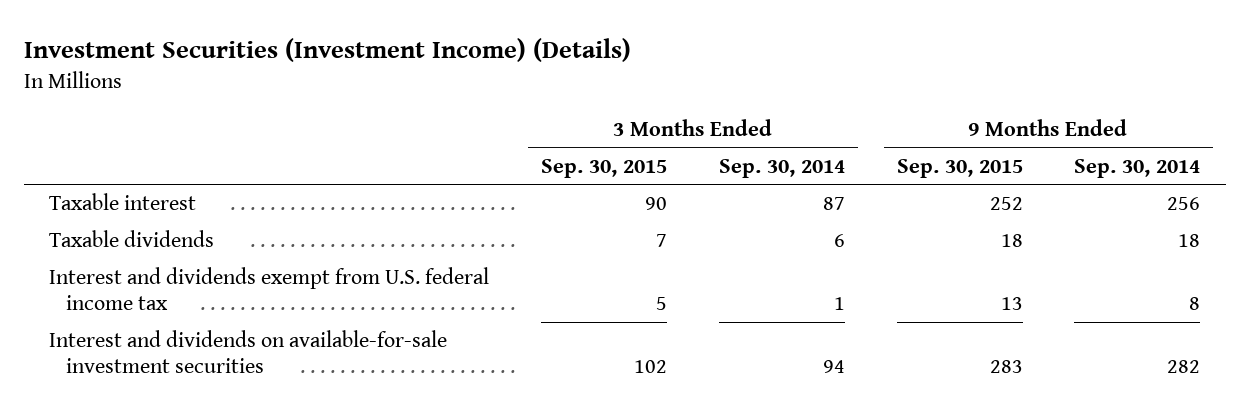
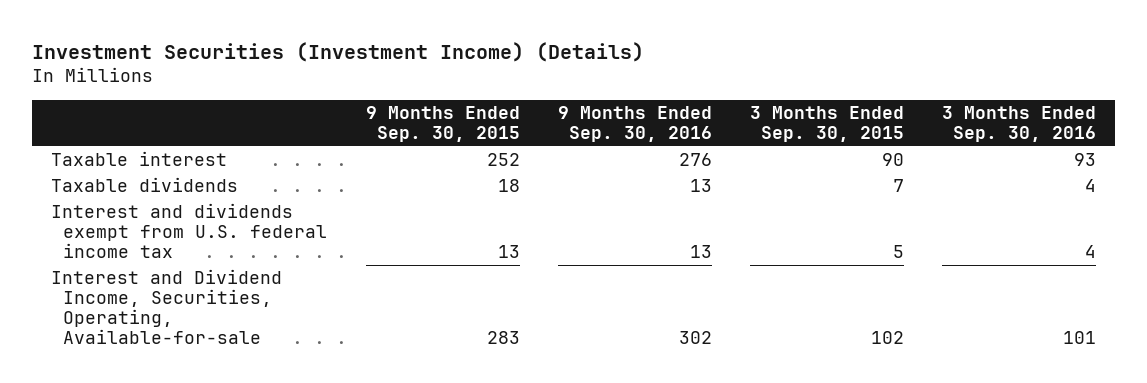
- | 3 Months Ended Sep. 30, 2015 | 3 Months Ended Sep. 30, 2014 | 9 Months Ended Sep. 30, 2015 | 9 Months Ended Sep. 30, 2014
+ | 9 Months Ended Sep. 30, 2015 | 9 Months Ended Sep. 30, 2016 | 3 Months Ended Sep. 30, 2015 | 3 Months Ended Sep. 30, 2016
- Interest and dividends on available-for-sale investment securities | 102 | 94 | 283 | 282
+ Interest and Dividend Income, Securities, Operating, Available-for-sale | 283 | 302 | 102 | 101

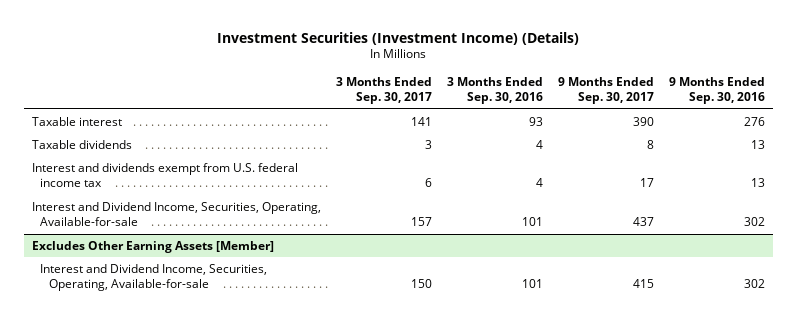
- | 9 Months Ended Sep. 30, 2015 | 9 Months Ended Sep. 30, 2016 | 3 Months Ended Sep. 30, 2015 | 3 Months Ended Sep. 30, 2016
+ | 3 Months Ended Sep. 30, 2017 | 3 Months Ended Sep. 30, 2016 | 9 Months Ended Sep. 30, 2017 | 9 Months Ended Sep. 30, 2016
+ Excludes Other Earning Assets [Member]
+ Interest and Dividend Income, Securities, Operating, Available-for-sale | 150 | 101 | 415 | 302

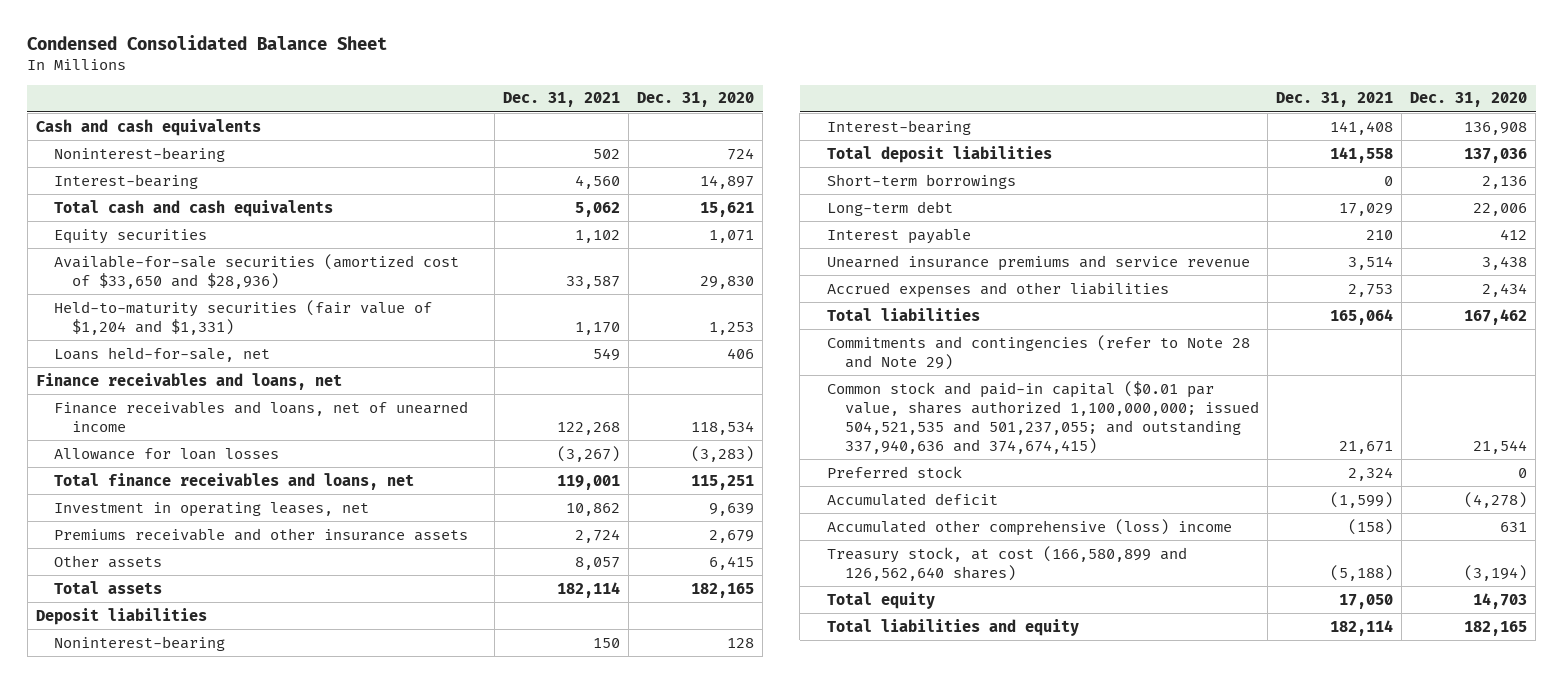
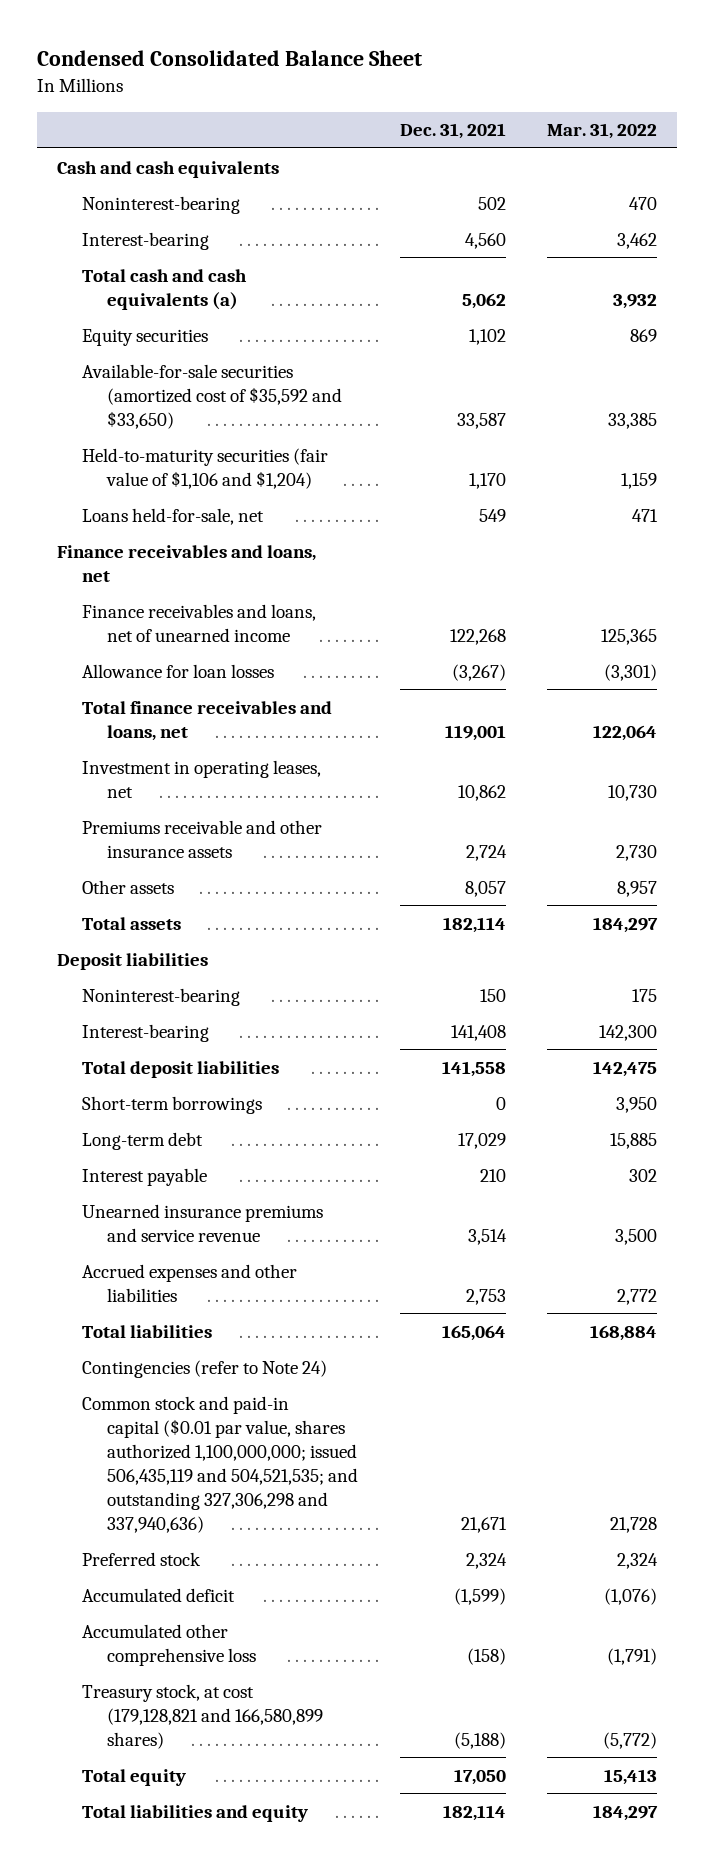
- | Dec. 31, 2021 | Dec. 31, 2020
+ | Dec. 31, 2021 | Mar. 31, 2022
- Total cash and cash equivalents | 5,062 | 15,621
+ Total cash and cash equivalents (a) | 5,062 | 3,932
- Available-for-sale securities (amortized cost of $33,650 and $28,936) | 33,587 | 29,830
- Held-to-maturity securities (fair value of $1,204 and $1,331) | 1,170 | 1,253
+ Available-for-sale securities (amortized cost of $35,592 and $33,650) | 33,587 | 33,385
+ Held-to-maturity securities (fair value of $1,106 and $1,204) | 1,170 | 1,159
- Commitments and contingencies (refer to Note 28 and Note 29)
- Common stock and paid-in capital ($0.01 par value, shares authorized 1,100,000,000; issued 504,521,535 and 501,237,055; and outstanding 337,940,636 and 374,674,415) | 21,671 | 21,544
+ Contingencies (refer to Note 24)
+ Common stock and paid-in capital ($0.01 par value, shares authorized 1,100,000,000; issued 506,435,119 and 504,521,535; and outstanding 327,306,298 and 337,940,636) | 21,671 | 21,728
- Accumulated other comprehensive (loss) income | (158) | 631
- Treasury stock, at cost (166,580,899 and 126,562,640 shares) | (5,188) | (3,194)
+ Accumulated other comprehensive loss | (158) | (1,791)
+ Treasury stock, at cost (179,128,821 and 166,580,899 shares) | (5,188) | (5,772)

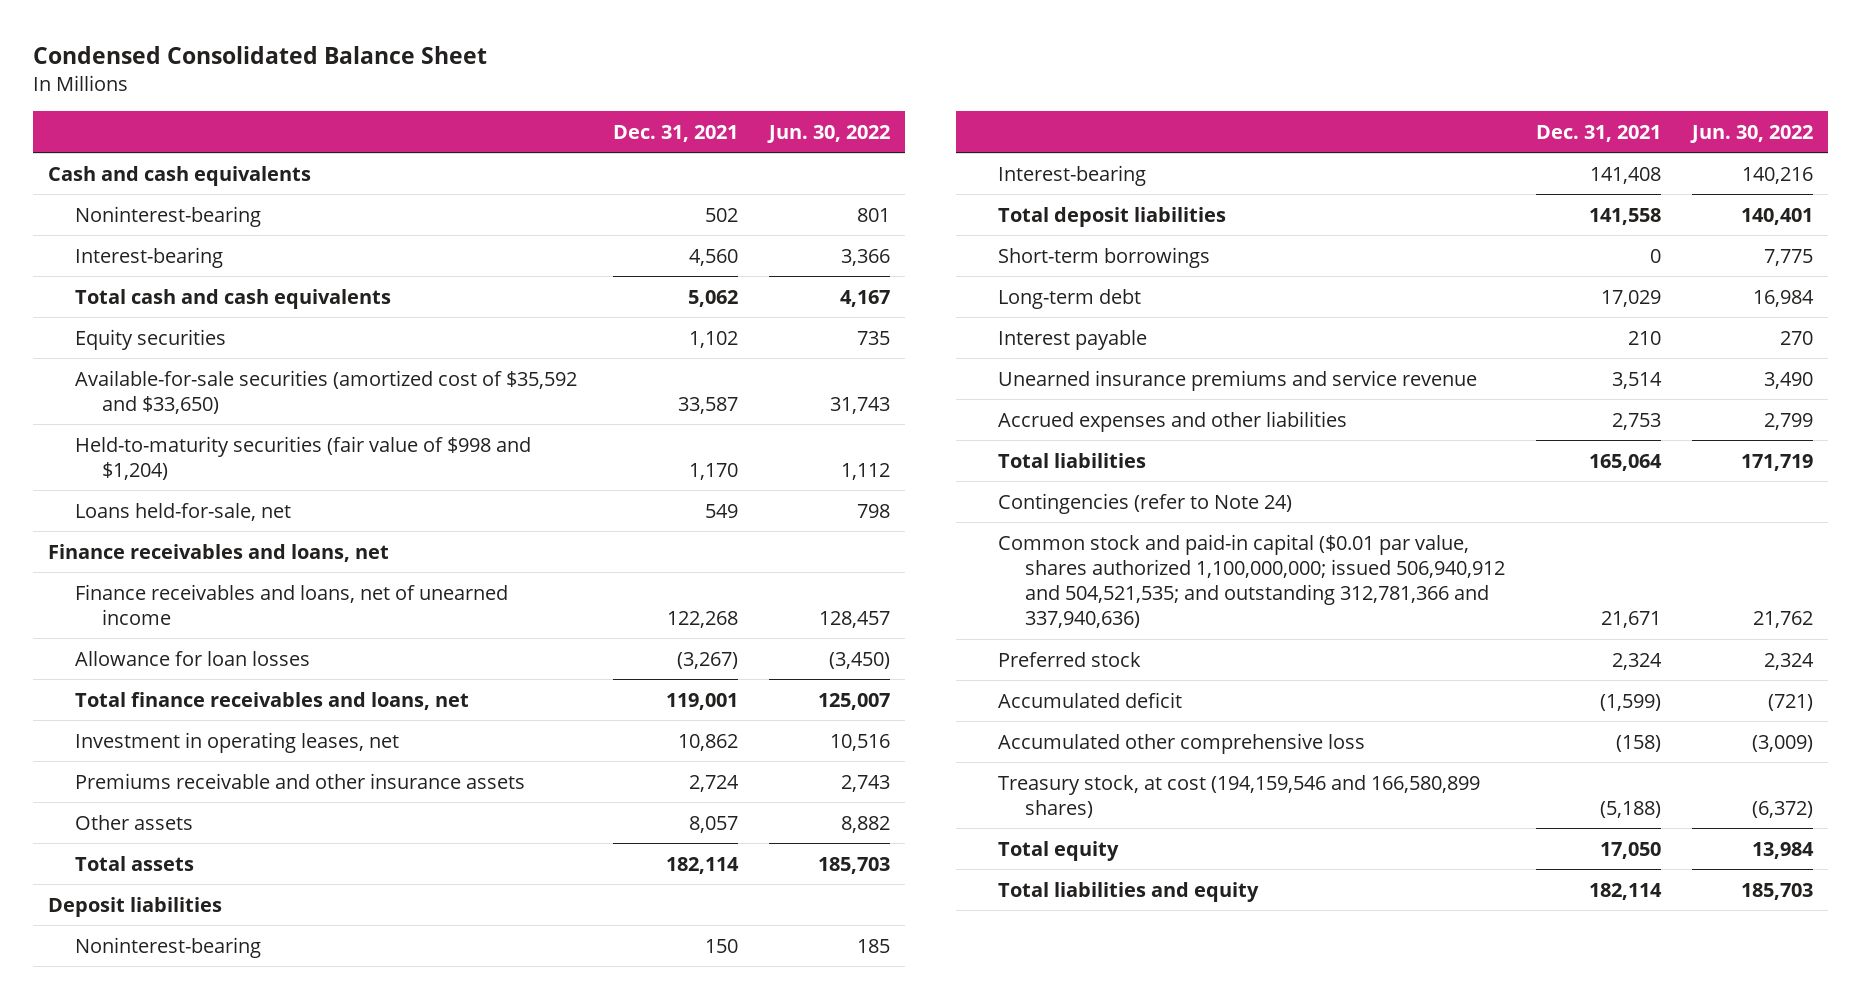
- | Dec. 31, 2021 | Mar. 31, 2022
+ | Dec. 31, 2021 | Jun. 30, 2022
- Total cash and cash equivalents (a) | 5,062 | 3,932
+ Total cash and cash equivalents | 5,062 | 4,167
- Held-to-maturity securities (fair value of $1,106 and $1,204) | 1,170 | 1,159
+ Held-to-maturity securities (fair value of $998 and $1,204) | 1,170 | 1,112
- Common stock and paid-in capital ($0.01 par value, shares authorized 1,100,000,000; issued 506,435,119 and 504,521,535; and outstanding 327,306,298 and 337,940,636) | 21,671 | 21,728
+ Common stock and paid-in capital ($0.01 par value, shares authorized 1,100,000,000; issued 506,940,912 and 504,521,535; and outstanding 312,781,366 and 337,940,636) | 21,671 | 21,762
- Treasury stock, at cost (179,128,821 and 166,580,899 shares) | (5,188) | (5,772)
+ Treasury stock, at cost (194,159,546 and 166,580,899 shares) | (5,188) | (6,372)

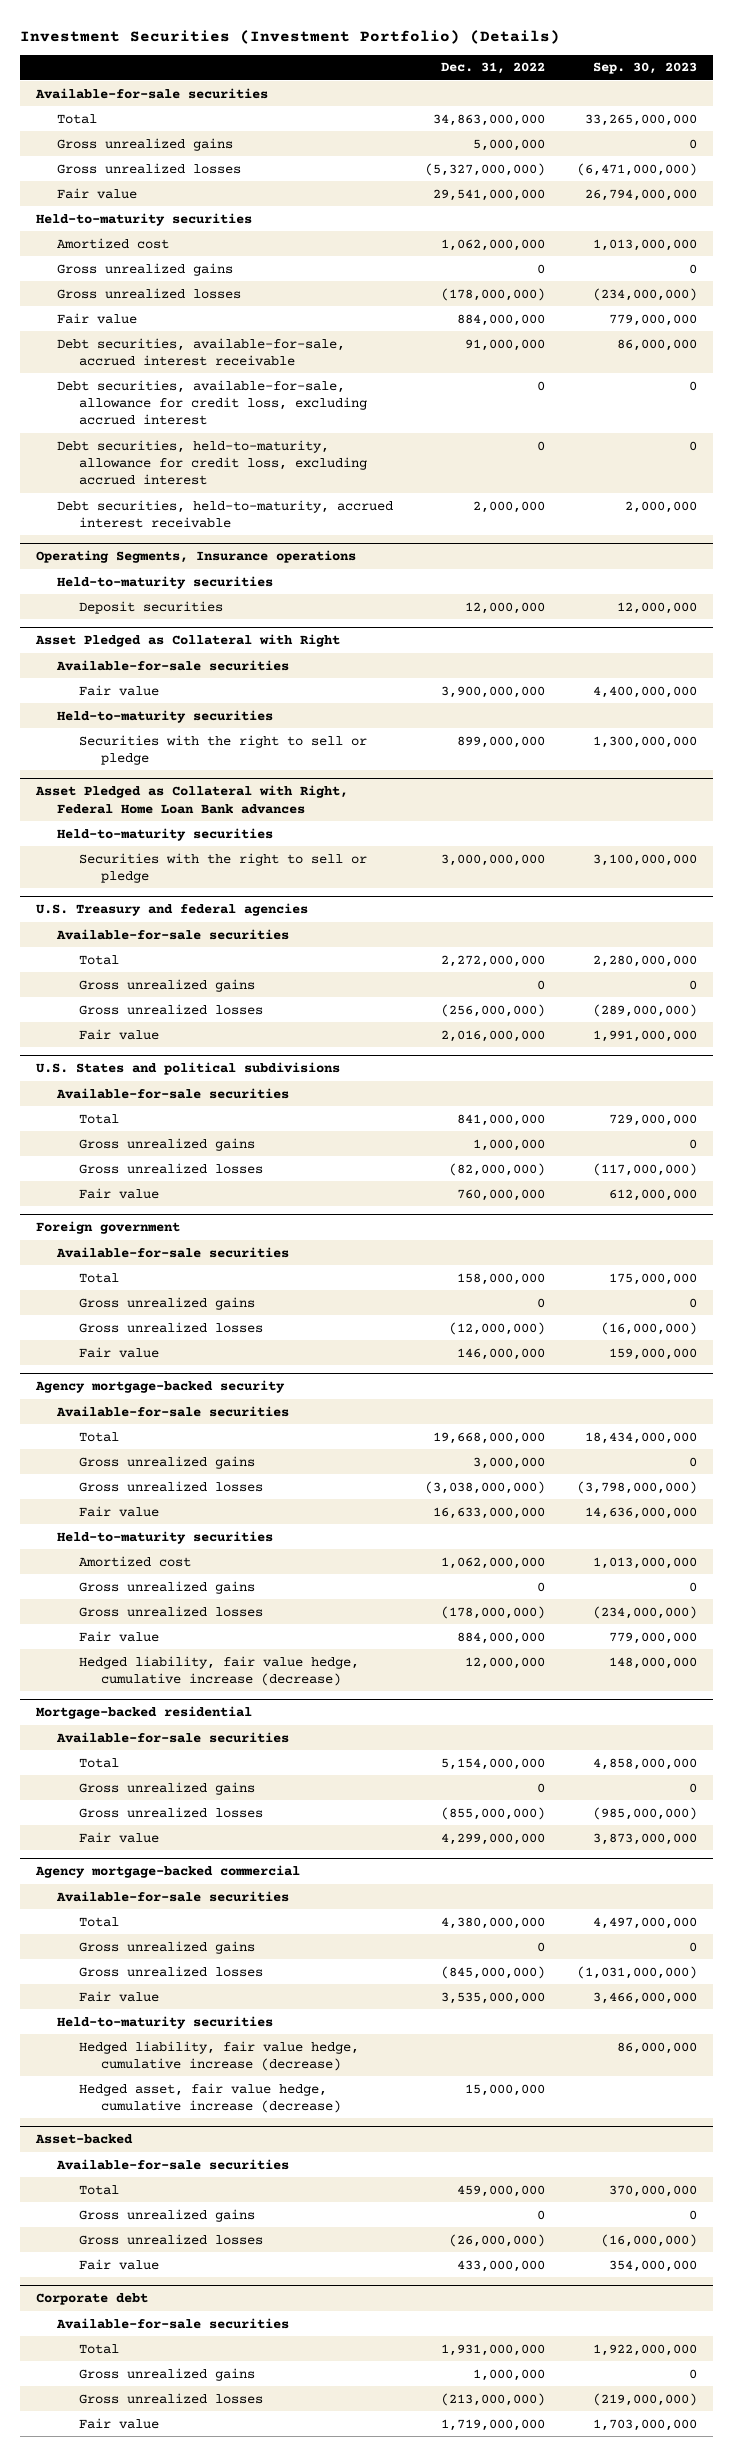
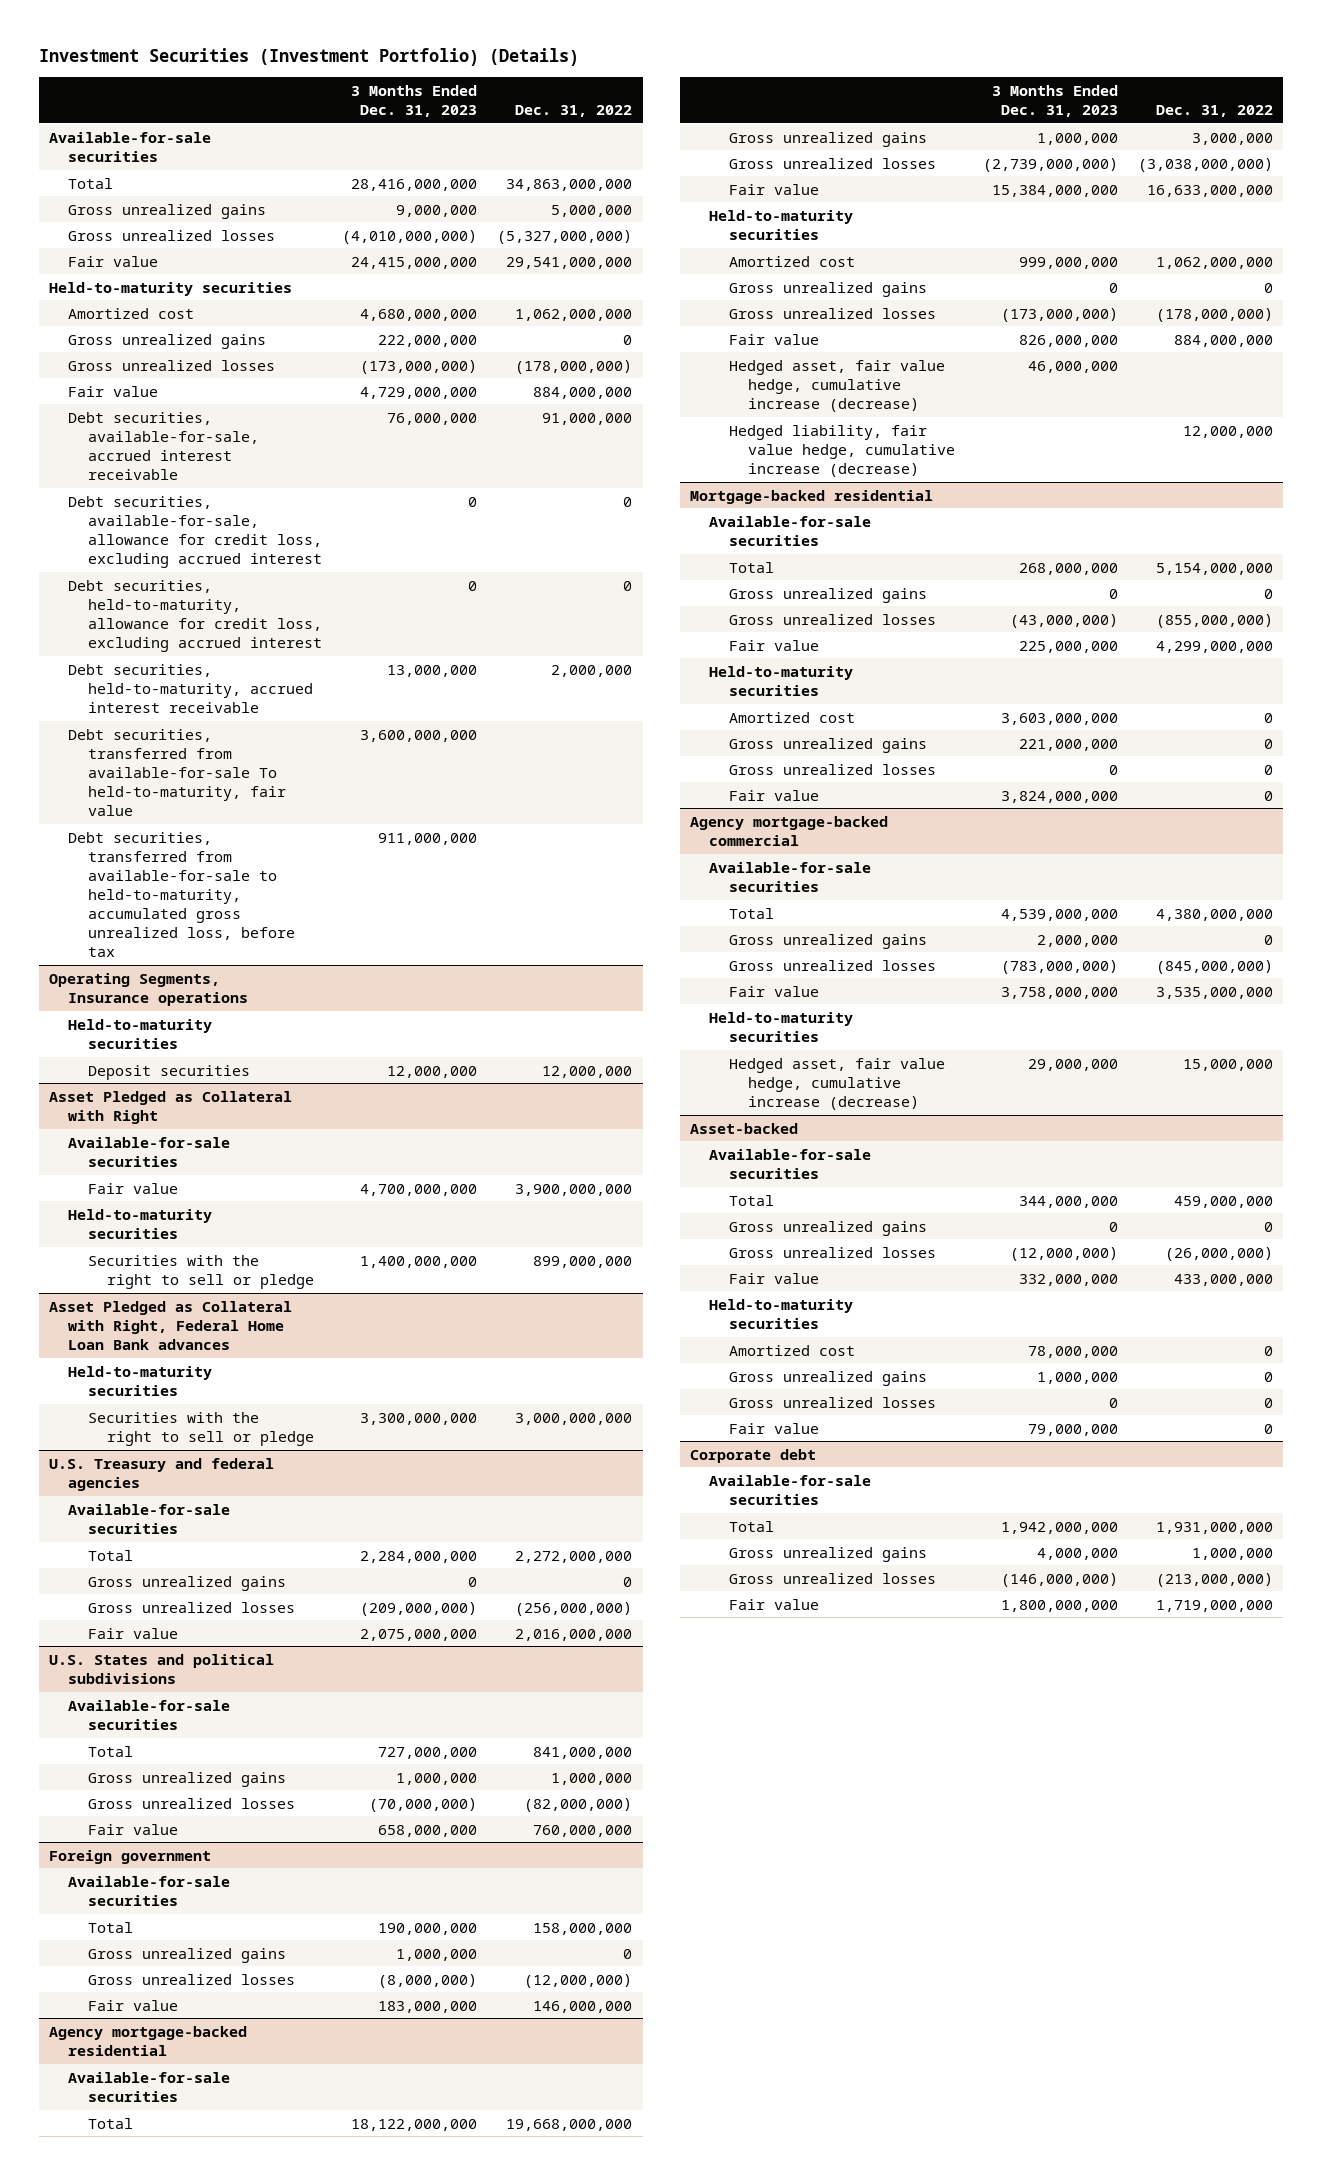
- | Dec. 31, 2022 | Sep. 30, 2023
+ | 3 Months Ended Dec. 31, 2023 | Dec. 31, 2022
+ Debt securities, transferred from available-for-sale To held-to-maturity, fair value | 3,600,000,000 |
+ Debt securities, transferred from available-for-sale to held-to-maturity, accumulated gross unrealized loss, before tax | 911,000,000 |
- Agency mortgage-backed security
+ Agency mortgage-backed residential
+ Hedged asset, fair value hedge, cumulative increase (decrease) | 46,000,000 |
@ Mortgage-backed residential
+ Held-to-maturity securities
+ Amortized cost | 3,603,000,000 | 0
+ Gross unrealized gains | 221,000,000 | 0
+ Gross unrealized losses | 0 | 0
+ Fair value | 3,824,000,000 | 0
@ Agency mortgage-backed commercial
- Hedged liability, fair value hedge, cumulative increase (decrease) | | 86,000,000
@ Asset-backed
+ Held-to-maturity securities
+ Amortized cost | 78,000,000 | 0
+ Gross unrealized gains | 1,000,000 | 0
+ Gross unrealized losses | 0 | 0
+ Fair value | 79,000,000 | 0

